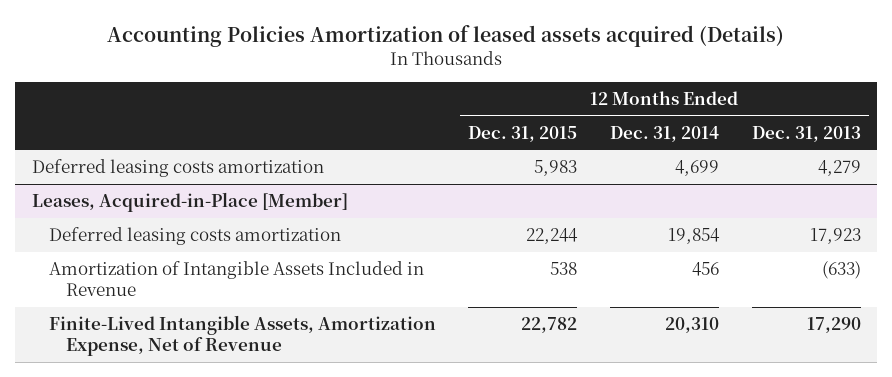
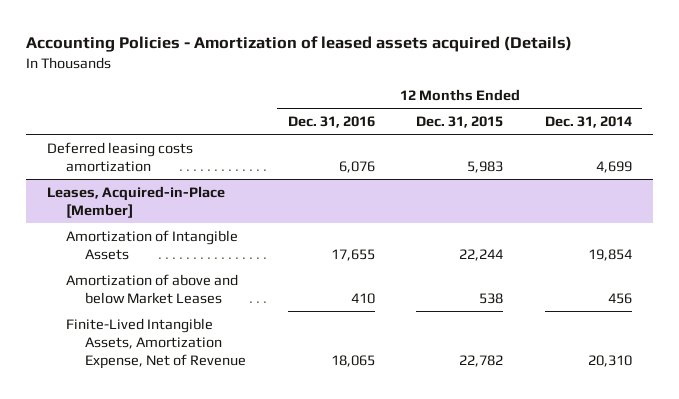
- Accounting Policies Amortization of leased assets acquired (Details)
+ Accounting Policies - Amortization of leased assets acquired (Details)
- | 12 Months Ended Dec. 31, 2015 | 12 Months Ended Dec. 31, 2014 | 12 Months Ended Dec. 31, 2013
+ | 12 Months Ended Dec. 31, 2016 | 12 Months Ended Dec. 31, 2015 | 12 Months Ended Dec. 31, 2014
@ Leases, Acquired-in-Place [Member]
- Deferred leasing costs amortization | 22,244 | 19,854 | 17,923
- Amortization of Intangible Assets Included in Revenue | 538 | 456 | (633)
+ Amortization of Intangible Assets | 17,655 | 22,244 | 19,854
+ Amortization of above and below Market Leases | 410 | 538 | 456

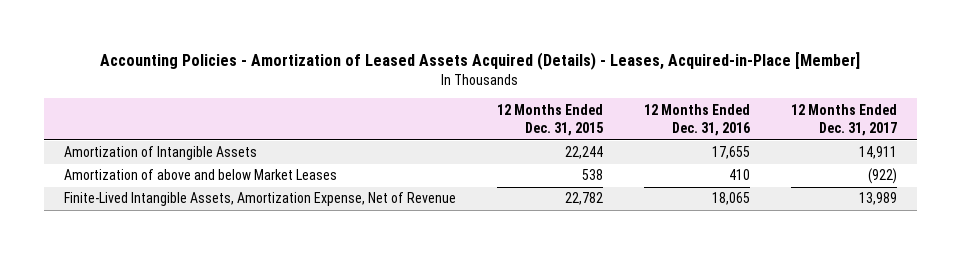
- Accounting Policies - Amortization of leased assets acquired (Details)
+ Accounting Policies - Amortization of Leased Assets Acquired (Details) - Leases, Acquired-in-Place [Member]
- | 12 Months Ended Dec. 31, 2016 | 12 Months Ended Dec. 31, 2015 | 12 Months Ended Dec. 31, 2014
+ | 12 Months Ended Dec. 31, 2015 | 12 Months Ended Dec. 31, 2016 | 12 Months Ended Dec. 31, 2017
- Deferred leasing costs amortization | 6,076 | 5,983 | 4,699
- Leases, Acquired-in-Place [Member]

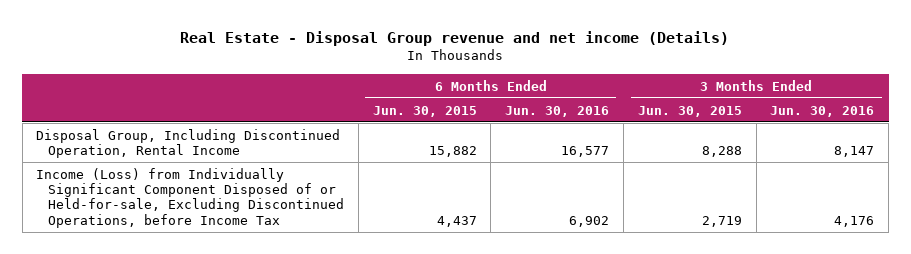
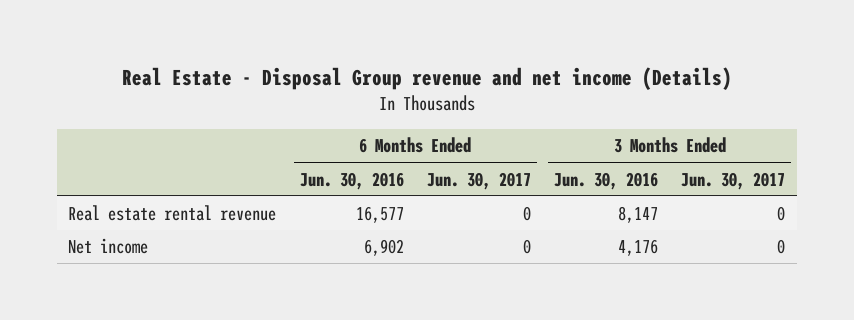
- | 6 Months Ended Jun. 30, 2015 | 6 Months Ended Jun. 30, 2016 | 3 Months Ended Jun. 30, 2015 | 3 Months Ended Jun. 30, 2016
+ | 6 Months Ended Jun. 30, 2016 | 6 Months Ended Jun. 30, 2017 | 3 Months Ended Jun. 30, 2016 | 3 Months Ended Jun. 30, 2017
- Disposal Group, Including Discontinued Operation, Rental Income | 15,882 | 16,577 | 8,288 | 8,147
- Income (Loss) from Individually Significant Component Disposed of or Held-for-sale, Excluding Discontinued Operations, before Income Tax | 4,437 | 6,902 | 2,719 | 4,176
+ Real estate rental revenue | 16,577 | 0 | 8,147 | 0
+ Net income | 6,902 | 0 | 4,176 | 0

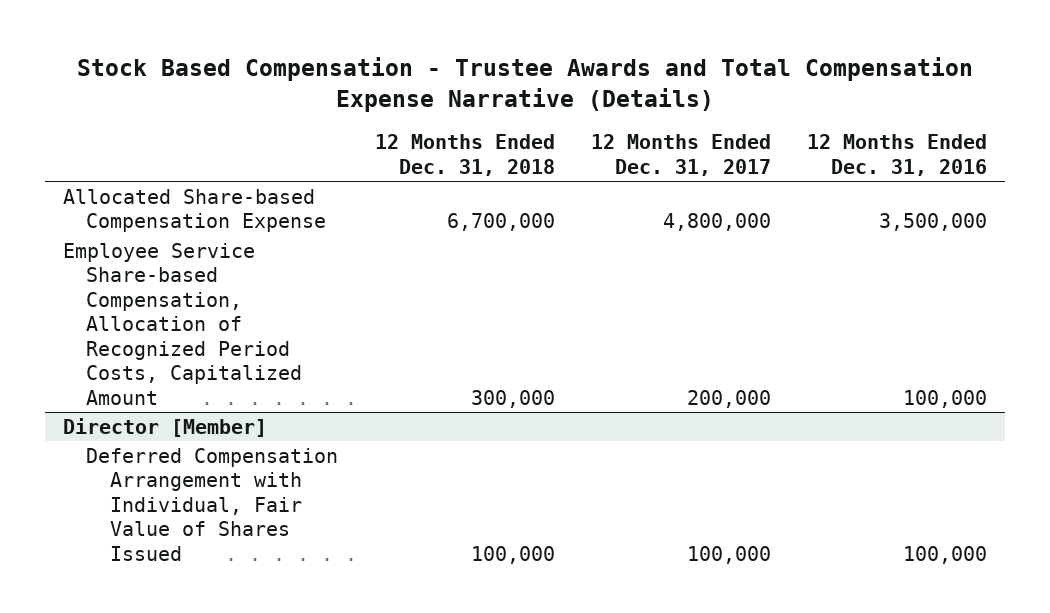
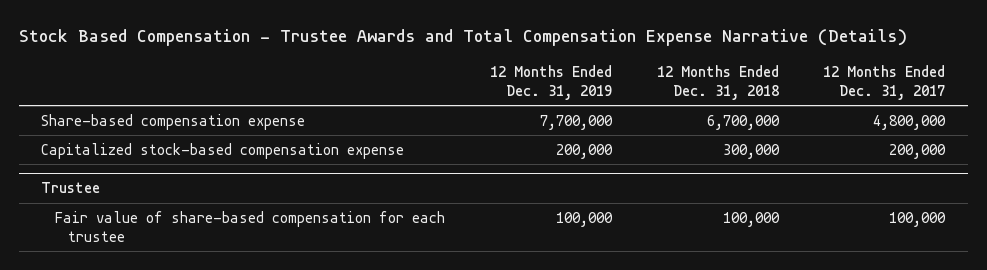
- | 12 Months Ended Dec. 31, 2018 | 12 Months Ended Dec. 31, 2017 | 12 Months Ended Dec. 31, 2016
+ | 12 Months Ended Dec. 31, 2019 | 12 Months Ended Dec. 31, 2018 | 12 Months Ended Dec. 31, 2017
- Allocated Share-based Compensation Expense | 6,700,000 | 4,800,000 | 3,500,000
- Employee Service Share-based Compensation, Allocation of Recognized Period Costs, Capitalized Amount | 300,000 | 200,000 | 100,000
- Director [Member]
- Deferred Compensation Arrangement with Individual, Fair Value of Shares Issued | 100,000 | 100,000 | 100,000
+ Share-based compensation expense | 7,700,000 | 6,700,000 | 4,800,000
+ Capitalized stock-based compensation expense | 200,000 | 300,000 | 200,000
+ Trustee
+ Fair value of share-based compensation for each trustee | 100,000 | 100,000 | 100,000

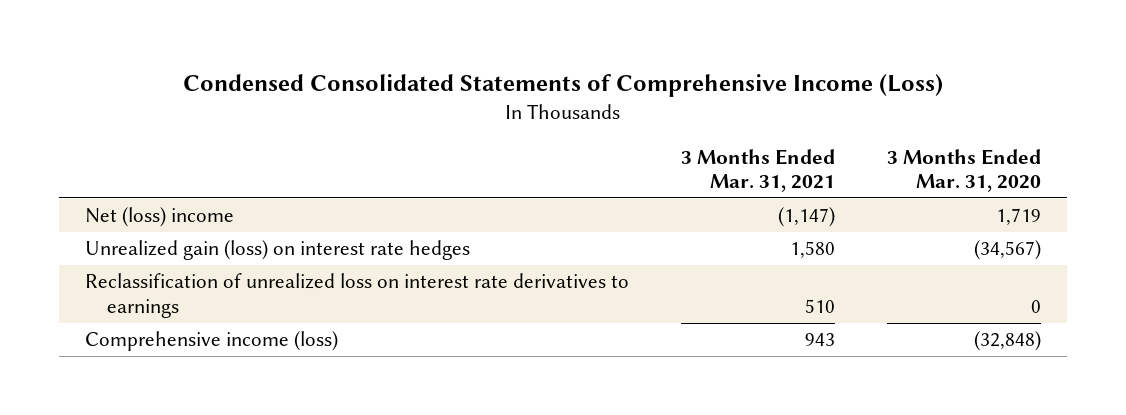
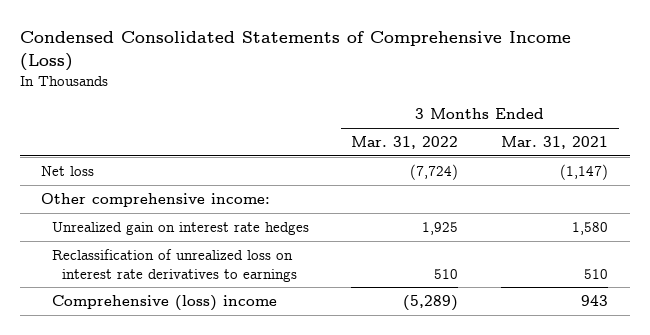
- | 3 Months Ended Mar. 31, 2021 | 3 Months Ended Mar. 31, 2020
+ | 3 Months Ended Mar. 31, 2022 | 3 Months Ended Mar. 31, 2021
- Net (loss) income | (1,147) | 1,719
- Unrealized gain (loss) on interest rate hedges | 1,580 | (34,567)
+ Net loss | (7,724) | (1,147)
+ Other comprehensive income:
+ Unrealized gain on interest rate hedges | 1,925 | 1,580
- Comprehensive income (loss) | 943 | (32,848)
+ Comprehensive (loss) income | (5,289) | 943

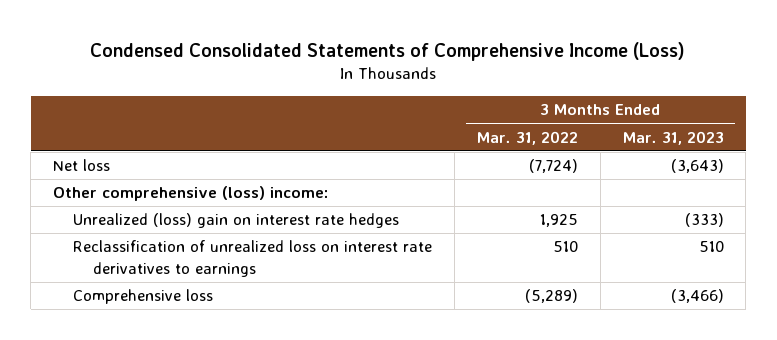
- | 3 Months Ended Mar. 31, 2022 | 3 Months Ended Mar. 31, 2021
+ | 3 Months Ended Mar. 31, 2022 | 3 Months Ended Mar. 31, 2023
- Other comprehensive income:
- Unrealized gain on interest rate hedges | 1,925 | 1,580
+ Other comprehensive (loss) income:
+ Unrealized (loss) gain on interest rate hedges | 1,925 | (333)
- Comprehensive (loss) income | (5,289) | 943
+ Comprehensive loss | (5,289) | (3,466)

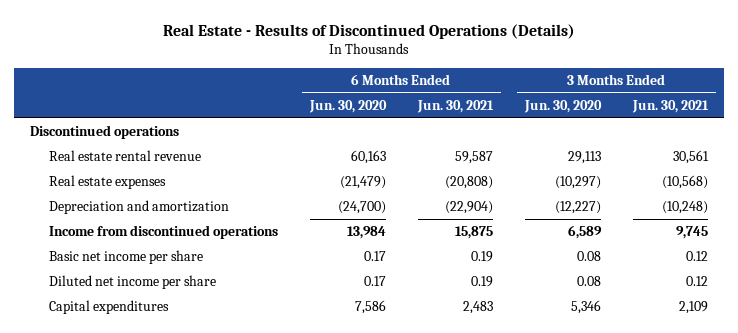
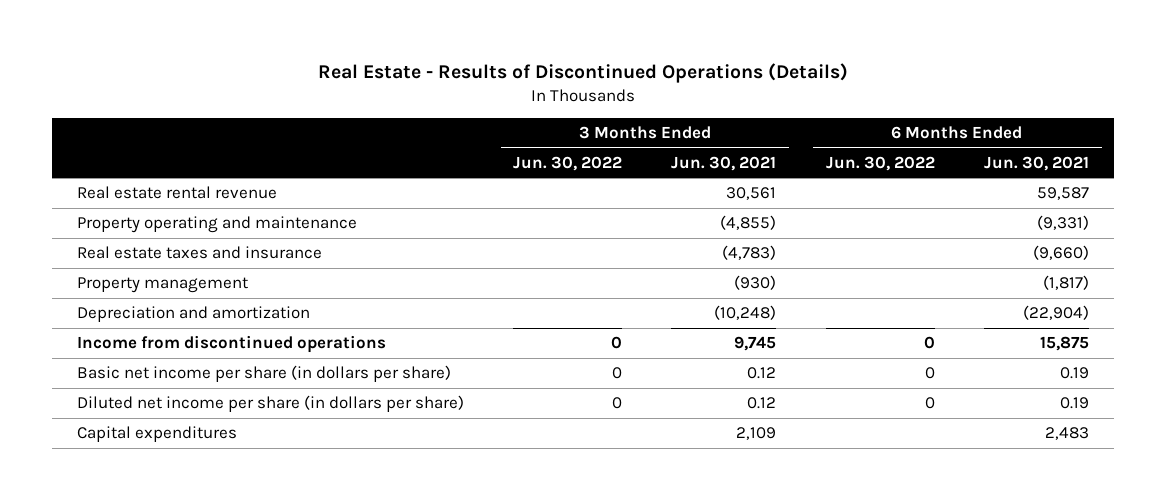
- | 6 Months Ended Jun. 30, 2020 | 6 Months Ended Jun. 30, 2021 | 3 Months Ended Jun. 30, 2020 | 3 Months Ended Jun. 30, 2021
+ | 3 Months Ended Jun. 30, 2022 | 3 Months Ended Jun. 30, 2021 | 6 Months Ended Jun. 30, 2022 | 6 Months Ended Jun. 30, 2021
- Discontinued operations
- Real estate expenses | (21,479) | (20,808) | (10,297) | (10,568)
+ Property operating and maintenance | | (4,855) | | (9,331)
+ Real estate taxes and insurance | | (4,783) | | (9,660)
+ Property management | | (930) | | (1,817)
- Basic net income per share | 0.17 | 0.19 | 0.08 | 0.12
- Diluted net income per share | 0.17 | 0.19 | 0.08 | 0.12
+ Basic net income per share (in dollars per share) | 0 | 0.12 | 0 | 0.19
+ Diluted net income per share (in dollars per share) | 0 | 0.12 | 0 | 0.19

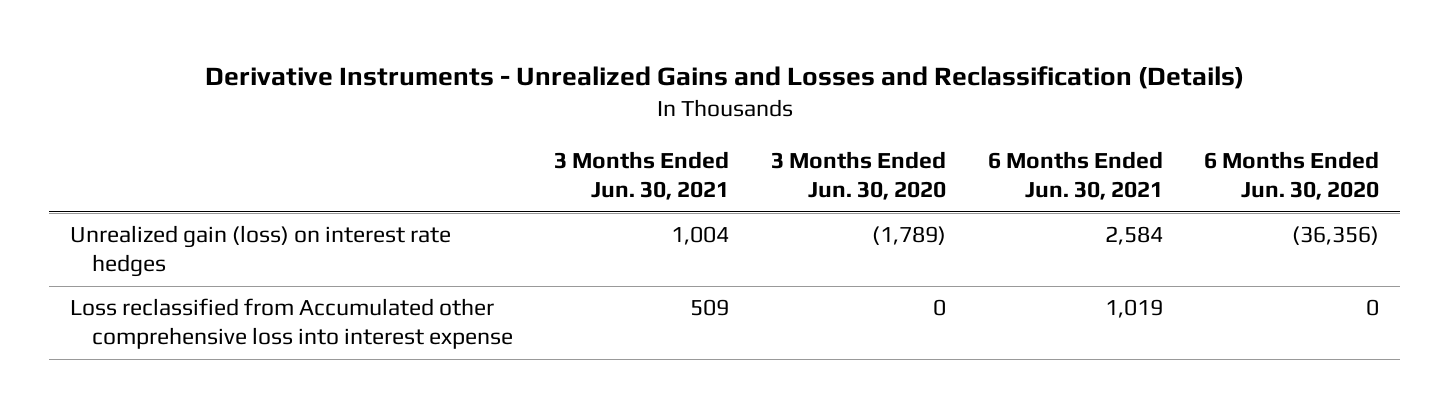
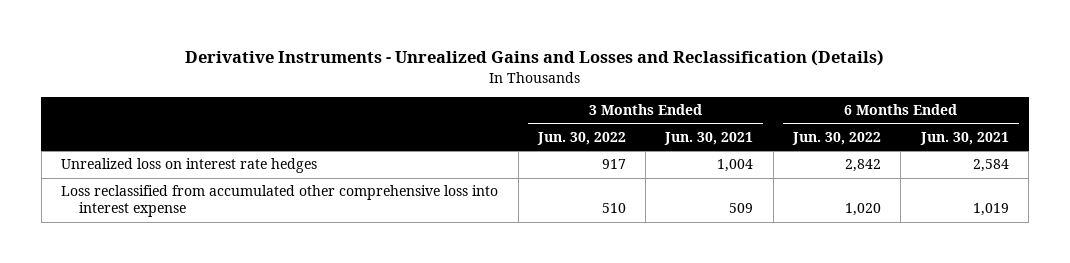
- | 3 Months Ended Jun. 30, 2021 | 3 Months Ended Jun. 30, 2020 | 6 Months Ended Jun. 30, 2021 | 6 Months Ended Jun. 30, 2020
+ | 3 Months Ended Jun. 30, 2022 | 3 Months Ended Jun. 30, 2021 | 6 Months Ended Jun. 30, 2022 | 6 Months Ended Jun. 30, 2021
- Unrealized gain (loss) on interest rate hedges | 1,004 | (1,789) | 2,584 | (36,356)
- Loss reclassified from Accumulated other comprehensive loss into interest expense | 509 | 0 | 1,019 | 0
+ Unrealized loss on interest rate hedges | 917 | 1,004 | 2,842 | 2,584
+ Loss reclassified from accumulated other comprehensive loss into interest expense | 510 | 509 | 1,020 | 1,019

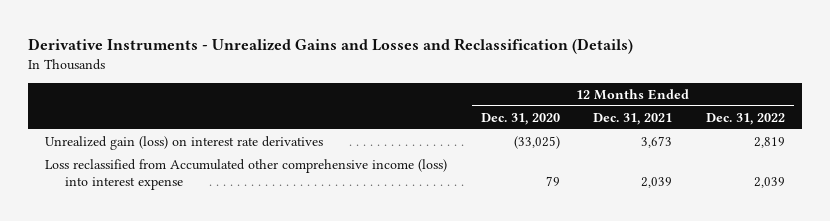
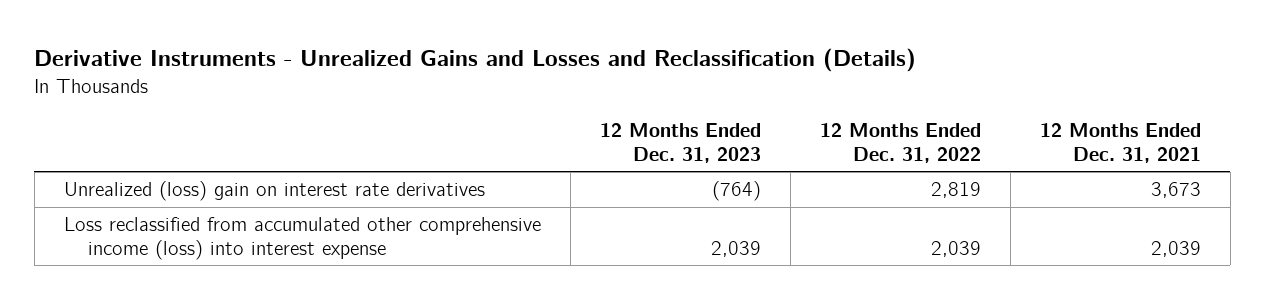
- | 12 Months Ended Dec. 31, 2020 | 12 Months Ended Dec. 31, 2021 | 12 Months Ended Dec. 31, 2022
+ | 12 Months Ended Dec. 31, 2023 | 12 Months Ended Dec. 31, 2022 | 12 Months Ended Dec. 31, 2021
- Unrealized gain (loss) on interest rate derivatives | (33,025) | 3,673 | 2,819
- Loss reclassified from Accumulated other comprehensive income (loss) into interest expense | 79 | 2,039 | 2,039
+ Unrealized (loss) gain on interest rate derivatives | (764) | 2,819 | 3,673
+ Loss reclassified from accumulated other comprehensive income (loss) into interest expense | 2,039 | 2,039 | 2,039

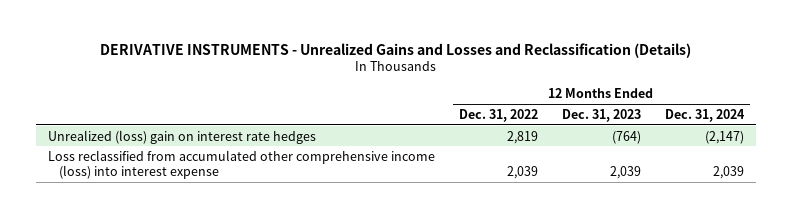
- Derivative Instruments - Unrealized Gains and Losses and Reclassification (Details)
+ DERIVATIVE INSTRUMENTS - Unrealized Gains and Losses and Reclassification (Details)
- | 12 Months Ended Dec. 31, 2023 | 12 Months Ended Dec. 31, 2022 | 12 Months Ended Dec. 31, 2021
+ | 12 Months Ended Dec. 31, 2022 | 12 Months Ended Dec. 31, 2023 | 12 Months Ended Dec. 31, 2024
- Unrealized (loss) gain on interest rate derivatives | (764) | 2,819 | 3,673
+ Unrealized (loss) gain on interest rate hedges | 2,819 | (764) | (2,147)

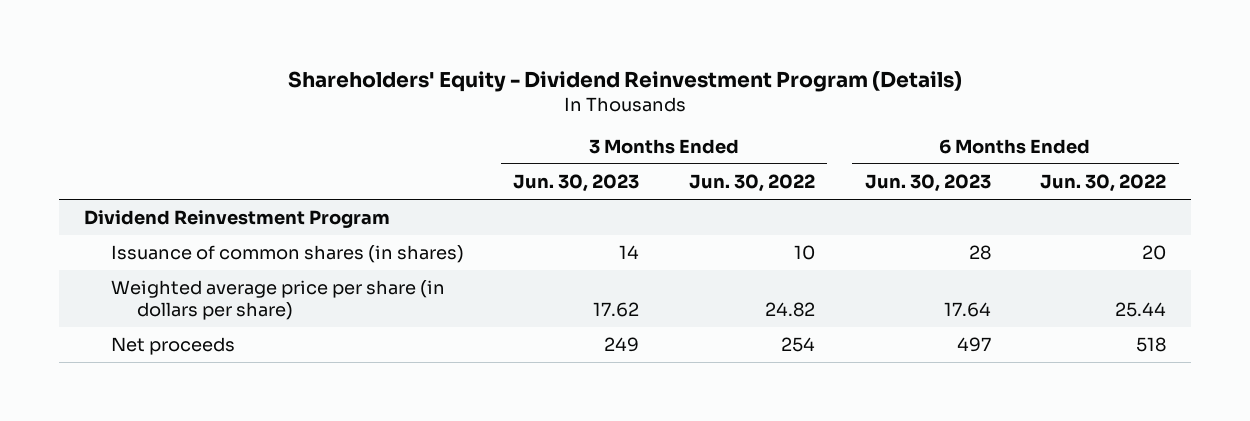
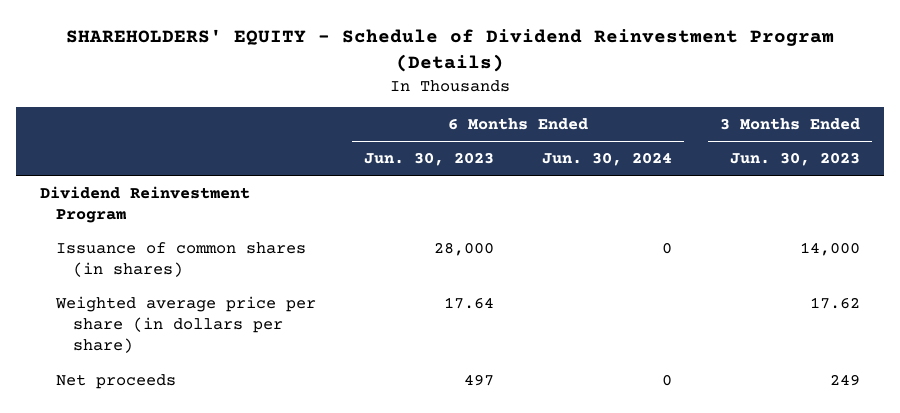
- Shareholders' Equity - Dividend Reinvestment Program (Details)
+ SHAREHOLDERS' EQUITY - Schedule of Dividend Reinvestment Program (Details)
- | 3 Months Ended Jun. 30, 2023 | 3 Months Ended Jun. 30, 2022 | 6 Months Ended Jun. 30, 2023 | 6 Months Ended Jun. 30, 2022
+ | 6 Months Ended Jun. 30, 2023 | 6 Months Ended Jun. 30, 2024 | 3 Months Ended Jun. 30, 2023
- Issuance of common shares (in shares) | 14 | 10 | 28 | 20
+ Issuance of common shares (in shares) | 28,000 | 0 | 14,000

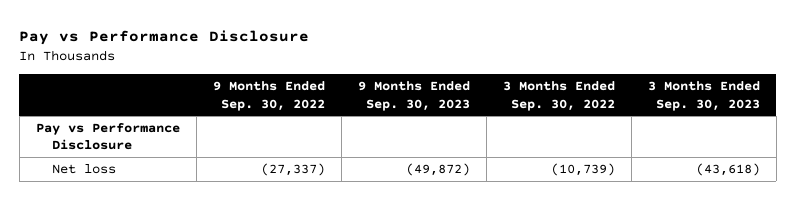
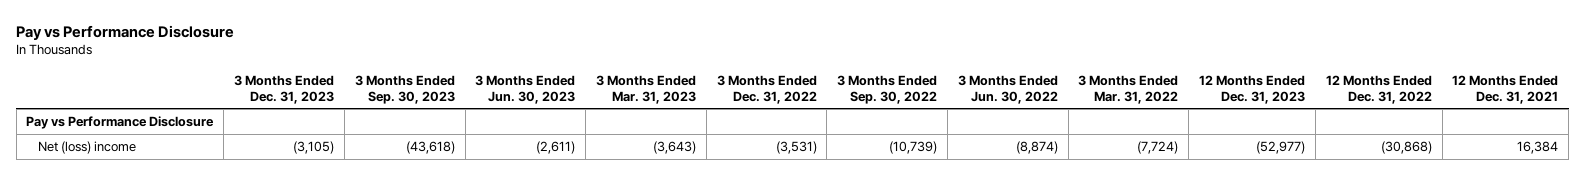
- | 9 Months Ended Sep. 30, 2022 | 9 Months Ended Sep. 30, 2023 | 3 Months Ended Sep. 30, 2022 | 3 Months Ended Sep. 30, 2023
+ | 3 Months Ended Dec. 31, 2023 | 3 Months Ended Sep. 30, 2023 | 3 Months Ended Jun. 30, 2023 | 3 Months Ended Mar. 31, 2023 | 3 Months Ended Dec. 31, 2022 | 3 Months Ended Sep. 30, 2022 | 3 Months Ended Jun. 30, 2022 | 3 Months Ended Mar. 31, 2022 | 12 Months Ended Dec. 31, 2023 | 12 Months Ended Dec. 31, 2022 | 12 Months Ended Dec. 31, 2021
- Net loss | (27,337) | (49,872) | (10,739) | (43,618)
+ Net (loss) income | (3,105) | (43,618) | (2,611) | (3,643) | (3,531) | (10,739) | (8,874) | (7,724) | (52,977) | (30,868) | 16,384

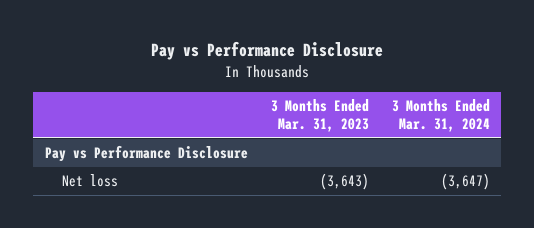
- | 3 Months Ended Dec. 31, 2023 | 3 Months Ended Sep. 30, 2023 | 3 Months Ended Jun. 30, 2023 | 3 Months Ended Mar. 31, 2023 | 3 Months Ended Dec. 31, 2022 | 3 Months Ended Sep. 30, 2022 | 3 Months Ended Jun. 30, 2022 | 3 Months Ended Mar. 31, 2022 | 12 Months Ended Dec. 31, 2023 | 12 Months Ended Dec. 31, 2022 | 12 Months Ended Dec. 31, 2021
+ | 3 Months Ended Mar. 31, 2023 | 3 Months Ended Mar. 31, 2024
- Net (loss) income | (3,105) | (43,618) | (2,611) | (3,643) | (3,531) | (10,739) | (8,874) | (7,724) | (52,977) | (30,868) | 16,384
+ Net loss | (3,643) | (3,647)

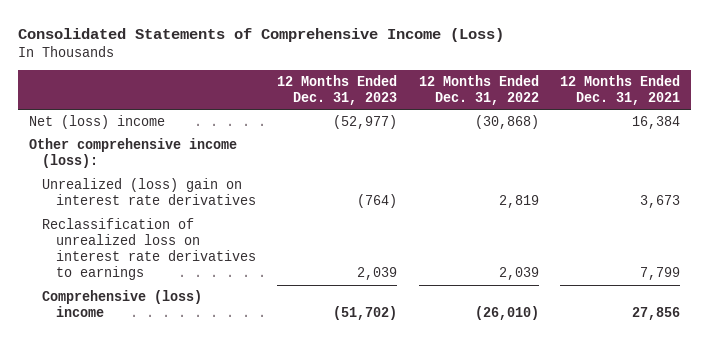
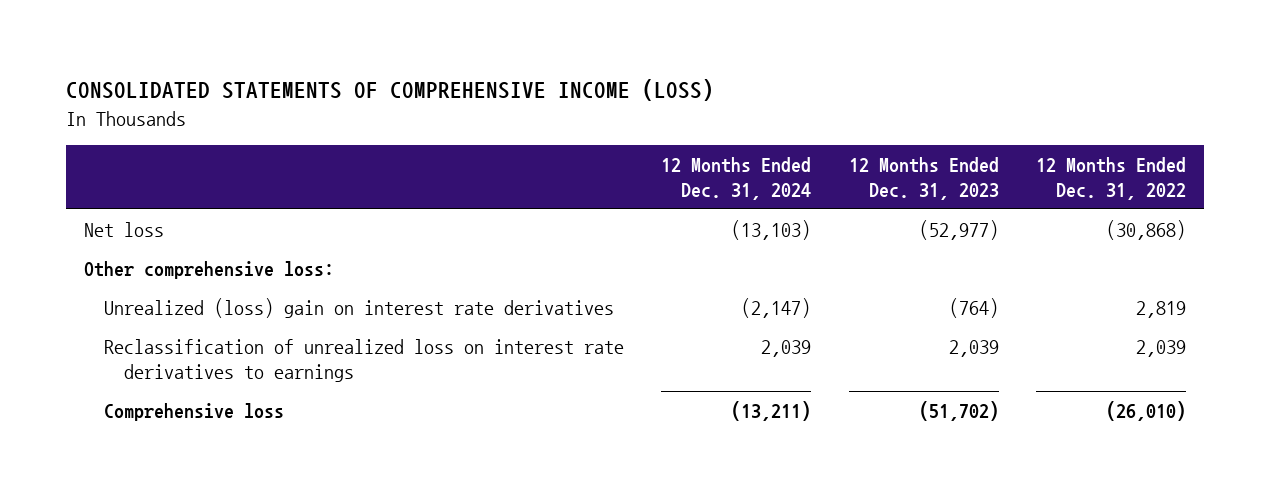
- Consolidated Statements of Comprehensive Income (Loss)
+ CONSOLIDATED STATEMENTS OF COMPREHENSIVE INCOME (LOSS)
- | 12 Months Ended Dec. 31, 2023 | 12 Months Ended Dec. 31, 2022 | 12 Months Ended Dec. 31, 2021
+ | 12 Months Ended Dec. 31, 2024 | 12 Months Ended Dec. 31, 2023 | 12 Months Ended Dec. 31, 2022
- Net (loss) income | (52,977) | (30,868) | 16,384
- Other comprehensive income (loss):
+ Net loss | (13,103) | (52,977) | (30,868)
+ Other comprehensive loss:
- Comprehensive (loss) income | (51,702) | (26,010) | 27,856
+ Comprehensive loss | (13,211) | (51,702) | (26,010)

